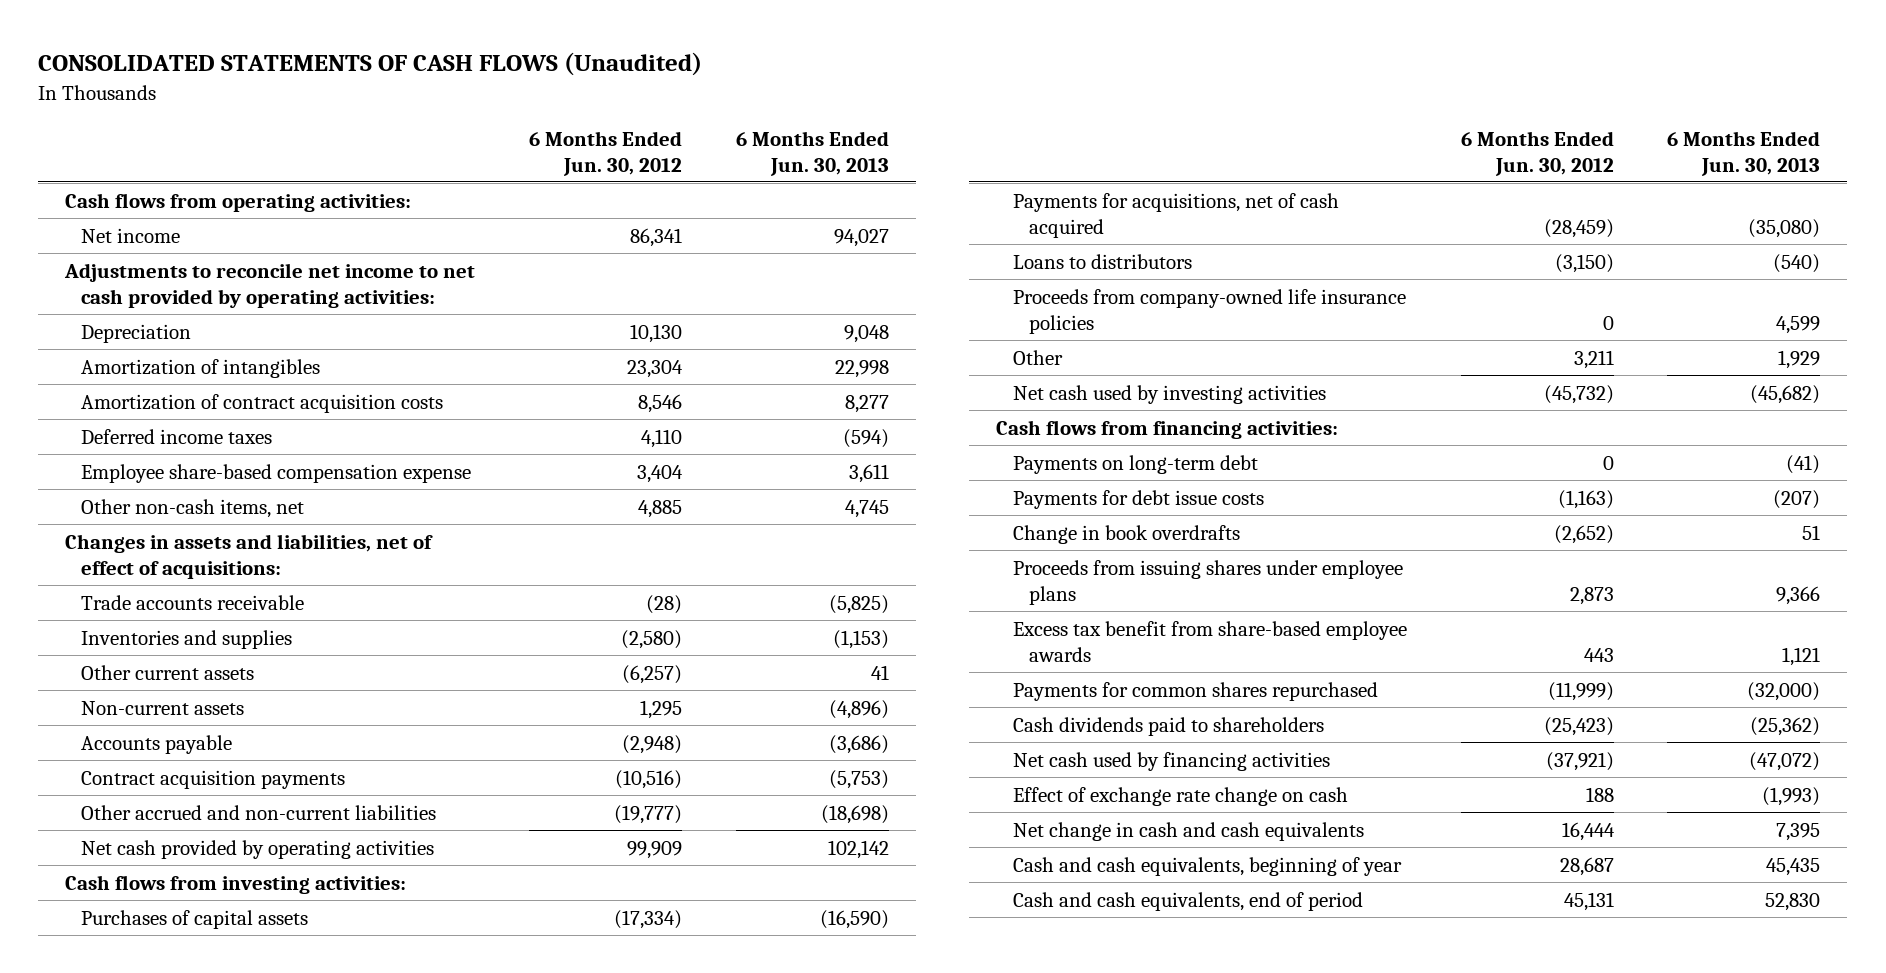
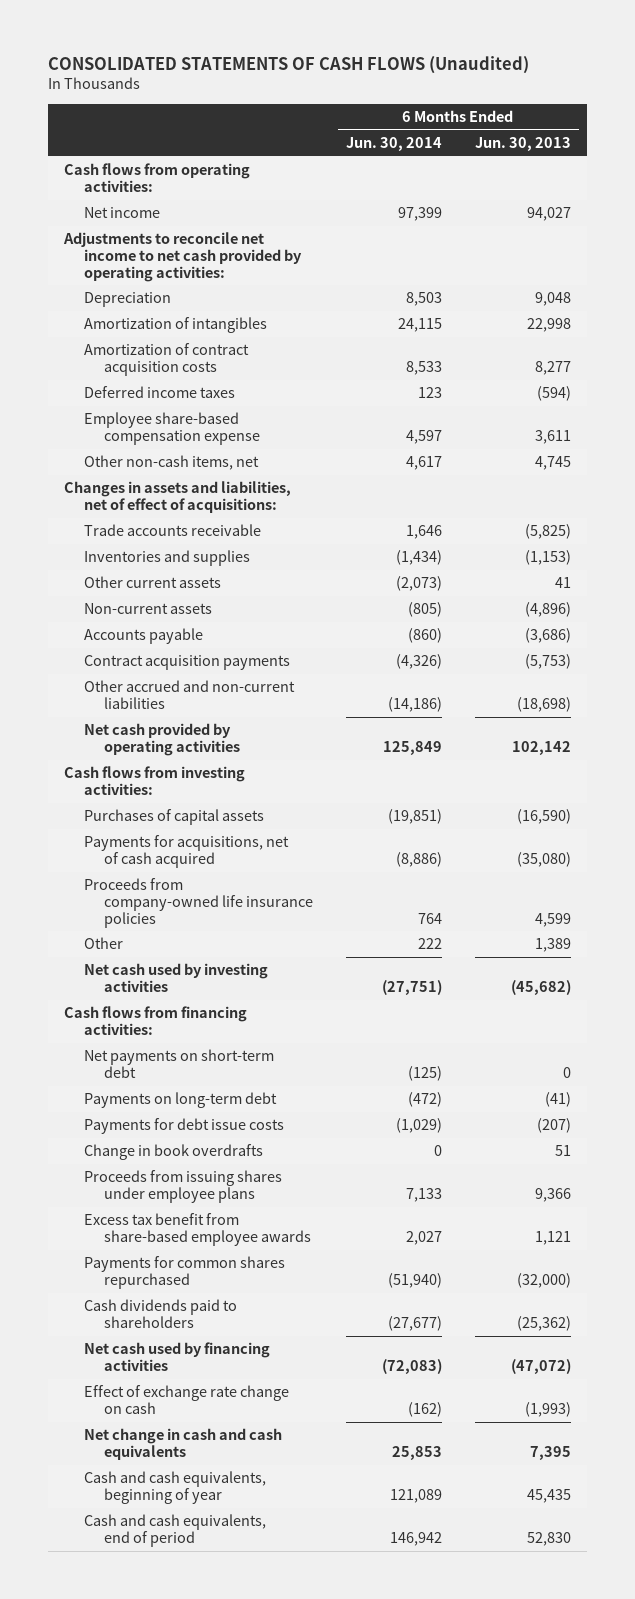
- | 6 Months Ended Jun. 30, 2012 | 6 Months Ended Jun. 30, 2013
+ | 6 Months Ended Jun. 30, 2014 | 6 Months Ended Jun. 30, 2013
- Loans to distributors | (3,150) | (540)
- Other | 3,211 | 1,929
+ Other | 222 | 1,389
+ Net payments on short-term debt | (125) | 0

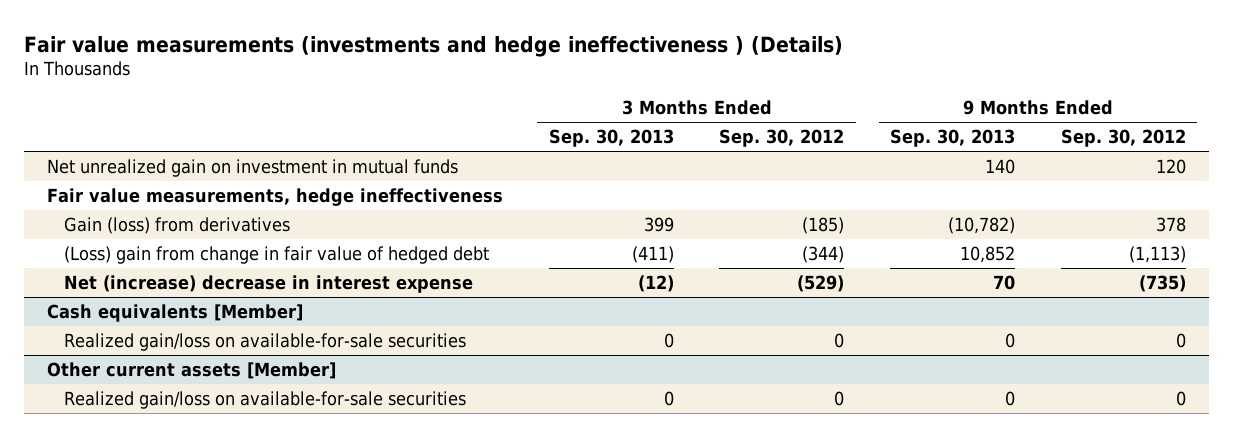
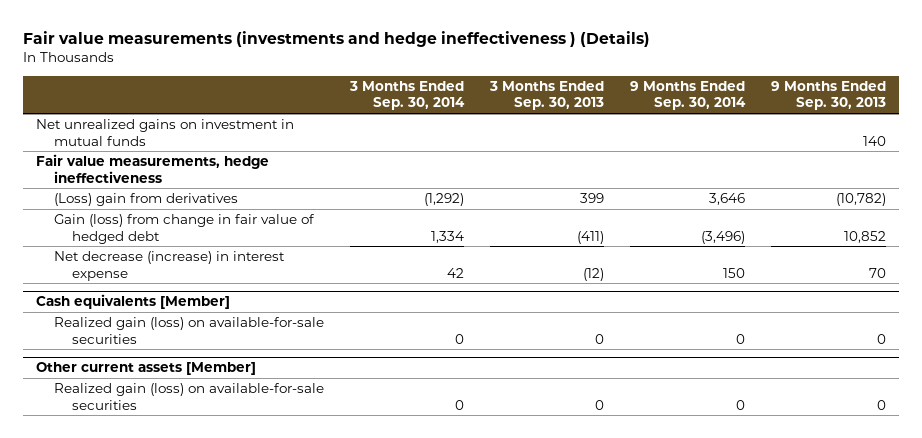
- | 3 Months Ended Sep. 30, 2013 | 3 Months Ended Sep. 30, 2012 | 9 Months Ended Sep. 30, 2013 | 9 Months Ended Sep. 30, 2012
+ | 3 Months Ended Sep. 30, 2014 | 3 Months Ended Sep. 30, 2013 | 9 Months Ended Sep. 30, 2014 | 9 Months Ended Sep. 30, 2013
- Net unrealized gain on investment in mutual funds | | | 140 | 120
+ Net unrealized gains on investment in mutual funds | | | | 140
- Gain (loss) from derivatives | 399 | (185) | (10,782) | 378
- (Loss) gain from change in fair value of hedged debt | (411) | (344) | 10,852 | (1,113)
- Net (increase) decrease in interest expense | (12) | (529) | 70 | (735)
+ (Loss) gain from derivatives | (1,292) | 399 | 3,646 | (10,782)
+ Gain (loss) from change in fair value of hedged debt | 1,334 | (411) | (3,496) | 10,852
+ Net decrease (increase) in interest expense | 42 | (12) | 150 | 70
@ Cash equivalents [Member]
- Realized gain/loss on available-for-sale securities | 0 | 0 | 0 | 0
+ Realized gain (loss) on available-for-sale securities | 0 | 0 | 0 | 0
@ Other current assets [Member]
- Realized gain/loss on available-for-sale securities | 0 | 0 | 0 | 0
+ Realized gain (loss) on available-for-sale securities | 0 | 0 | 0 | 0

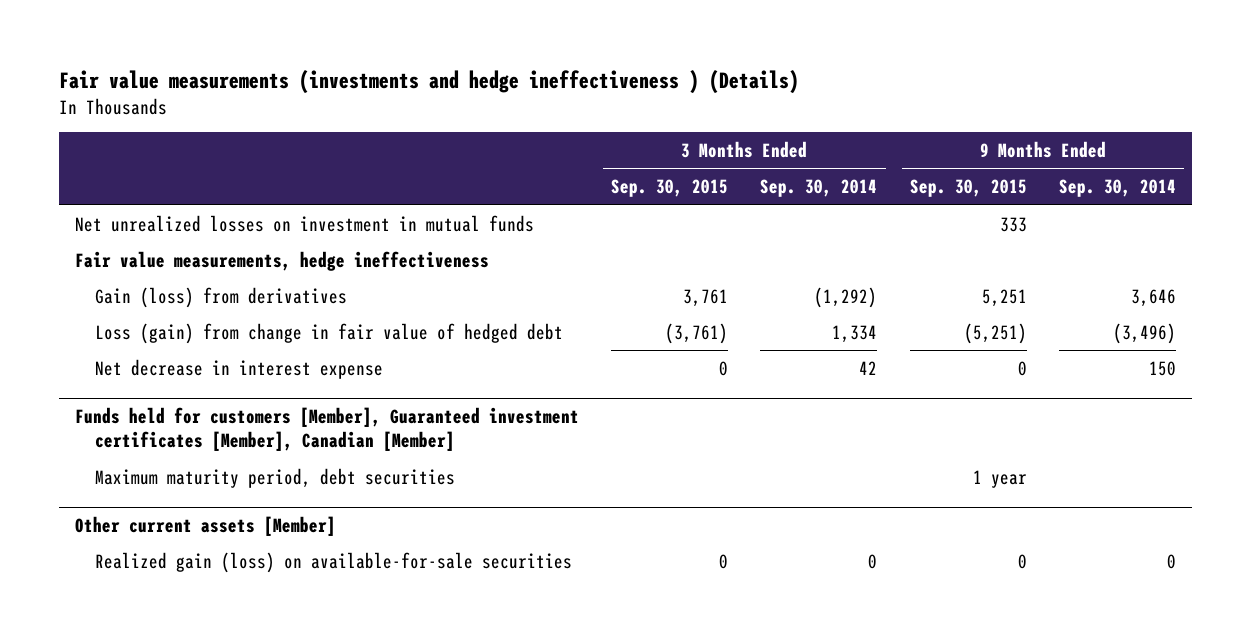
- | 3 Months Ended Sep. 30, 2014 | 3 Months Ended Sep. 30, 2013 | 9 Months Ended Sep. 30, 2014 | 9 Months Ended Sep. 30, 2013
+ | 3 Months Ended Sep. 30, 2015 | 3 Months Ended Sep. 30, 2014 | 9 Months Ended Sep. 30, 2015 | 9 Months Ended Sep. 30, 2014
- Net unrealized gains on investment in mutual funds | | | | 140
+ Net unrealized losses on investment in mutual funds | | | 333 |
- (Loss) gain from derivatives | (1,292) | 399 | 3,646 | (10,782)
- Gain (loss) from change in fair value of hedged debt | 1,334 | (411) | (3,496) | 10,852
- Net decrease (increase) in interest expense | 42 | (12) | 150 | 70
- Cash equivalents [Member]
- Realized gain (loss) on available-for-sale securities | 0 | 0 | 0 | 0
+ Gain (loss) from derivatives | 3,761 | (1,292) | 5,251 | 3,646
+ Loss (gain) from change in fair value of hedged debt | (3,761) | 1,334 | (5,251) | (3,496)
+ Net decrease in interest expense | 0 | 42 | 0 | 150
+ Funds held for customers [Member], Guaranteed investment certificates [Member], Canadian [Member]
+ Maximum maturity period, debt securities | | | 1 year |

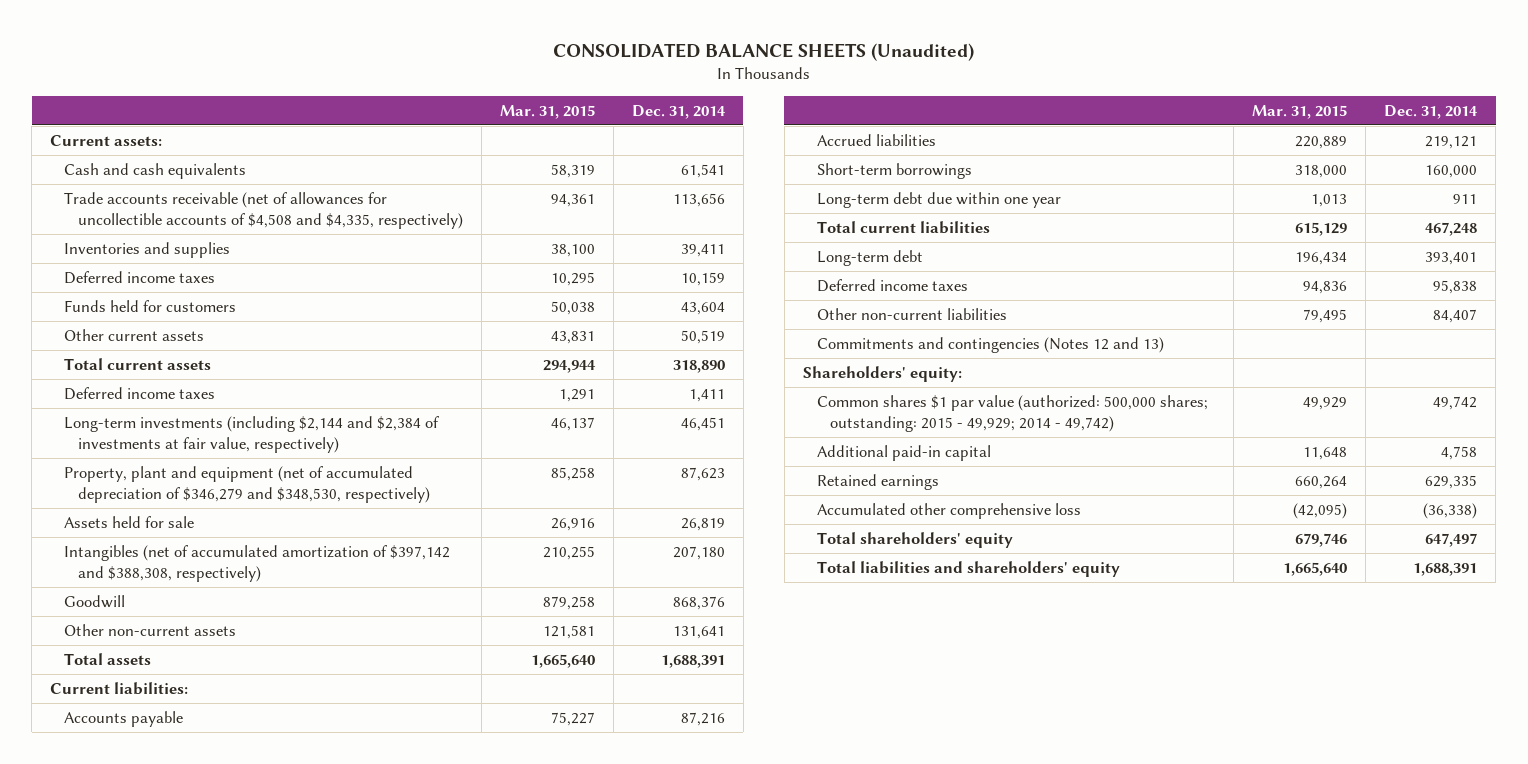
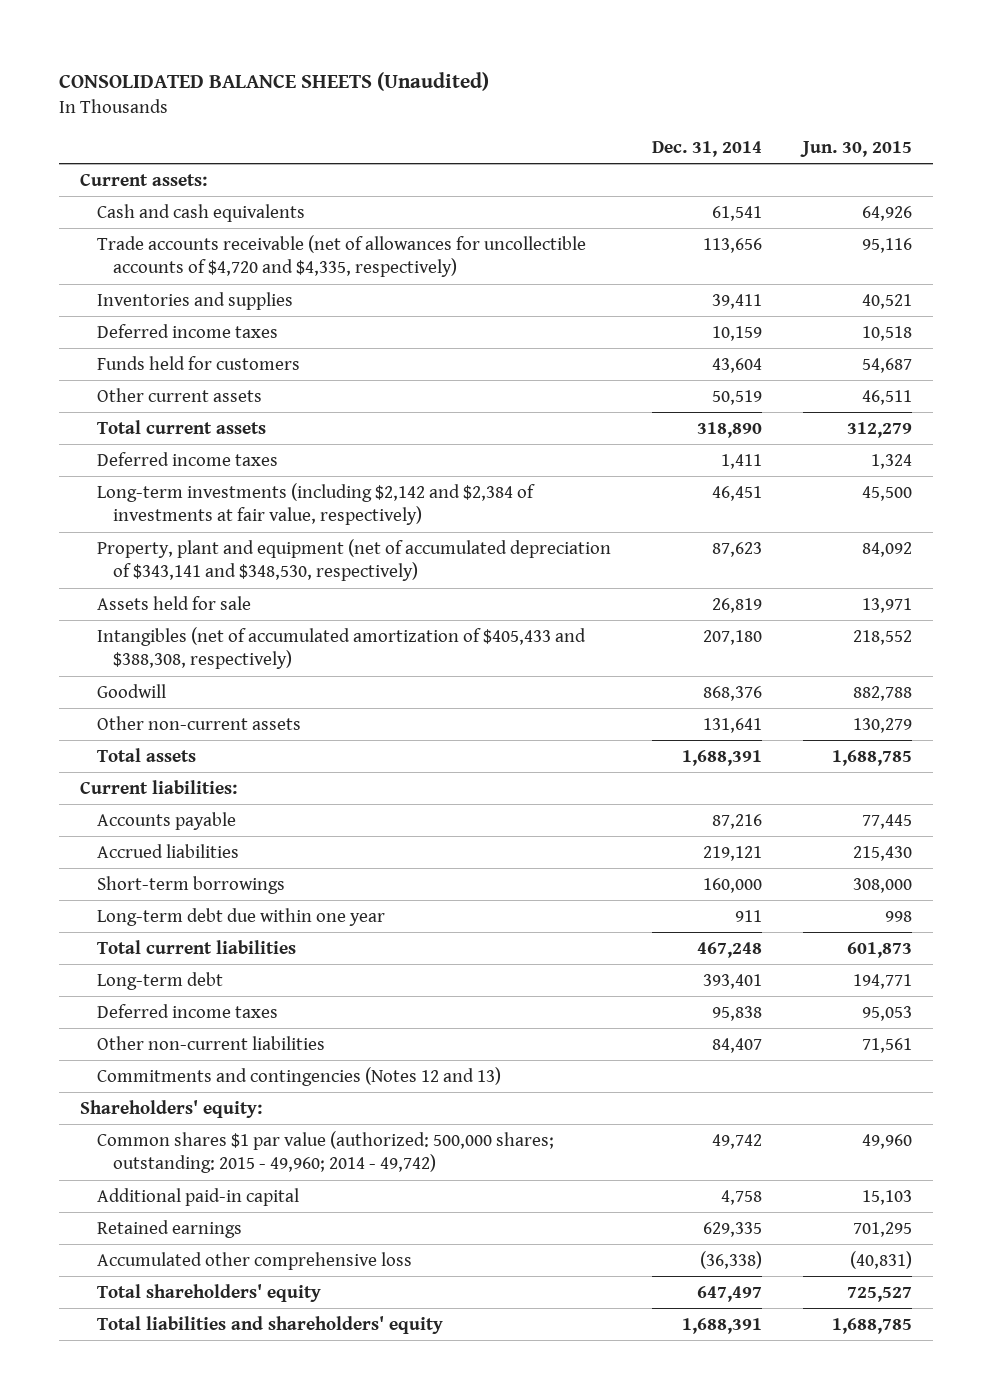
- | Mar. 31, 2015 | Dec. 31, 2014
+ | Dec. 31, 2014 | Jun. 30, 2015
- Trade accounts receivable (net of allowances for uncollectible accounts of $4,508 and $4,335, respectively) | 94,361 | 113,656
+ Trade accounts receivable (net of allowances for uncollectible accounts of $4,720 and $4,335, respectively) | 113,656 | 95,116
- Long-term investments (including $2,144 and $2,384 of investments at fair value, respectively) | 46,137 | 46,451
- Property, plant and equipment (net of accumulated depreciation of $346,279 and $348,530, respectively) | 85,258 | 87,623
+ Long-term investments (including $2,142 and $2,384 of investments at fair value, respectively) | 46,451 | 45,500
+ Property, plant and equipment (net of accumulated depreciation of $343,141 and $348,530, respectively) | 87,623 | 84,092
- Intangibles (net of accumulated amortization of $397,142 and $388,308, respectively) | 210,255 | 207,180
+ Intangibles (net of accumulated amortization of $405,433 and $388,308, respectively) | 207,180 | 218,552
- Common shares $1 par value (authorized: 500,000 shares; outstanding: 2015 - 49,929; 2014 - 49,742) | 49,929 | 49,742
+ Common shares $1 par value (authorized: 500,000 shares; outstanding: 2015 - 49,960; 2014 - 49,742) | 49,742 | 49,960

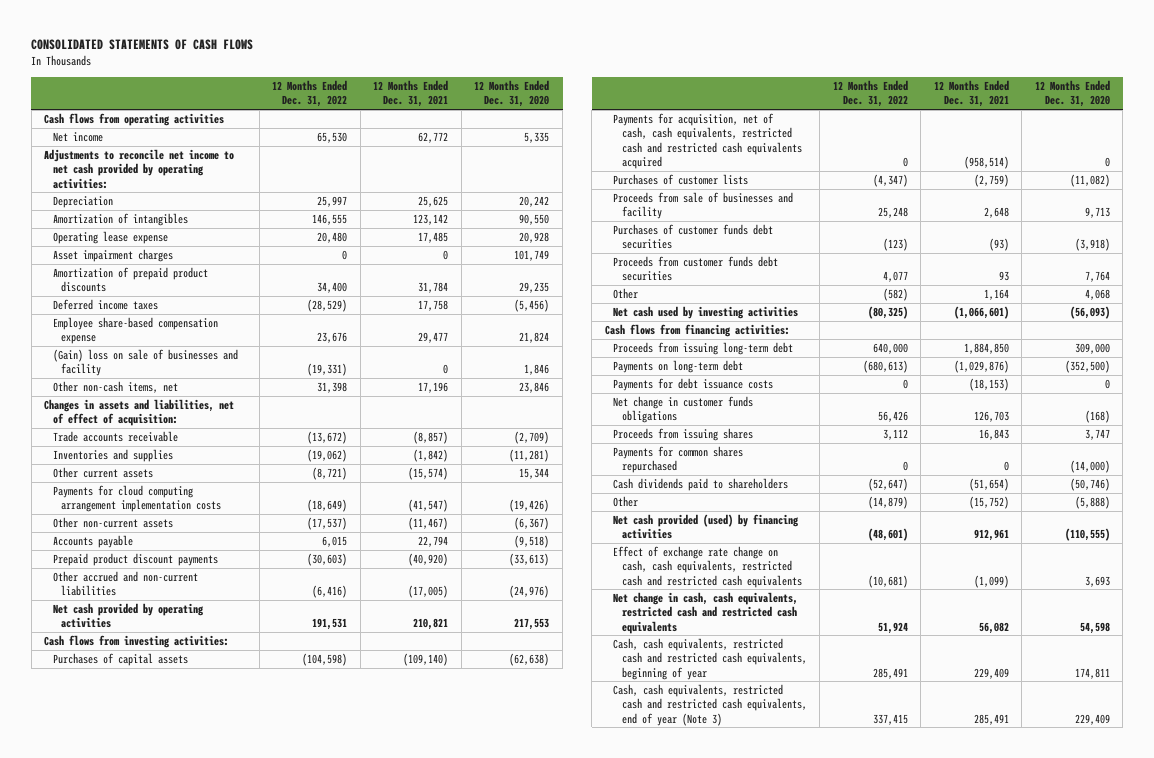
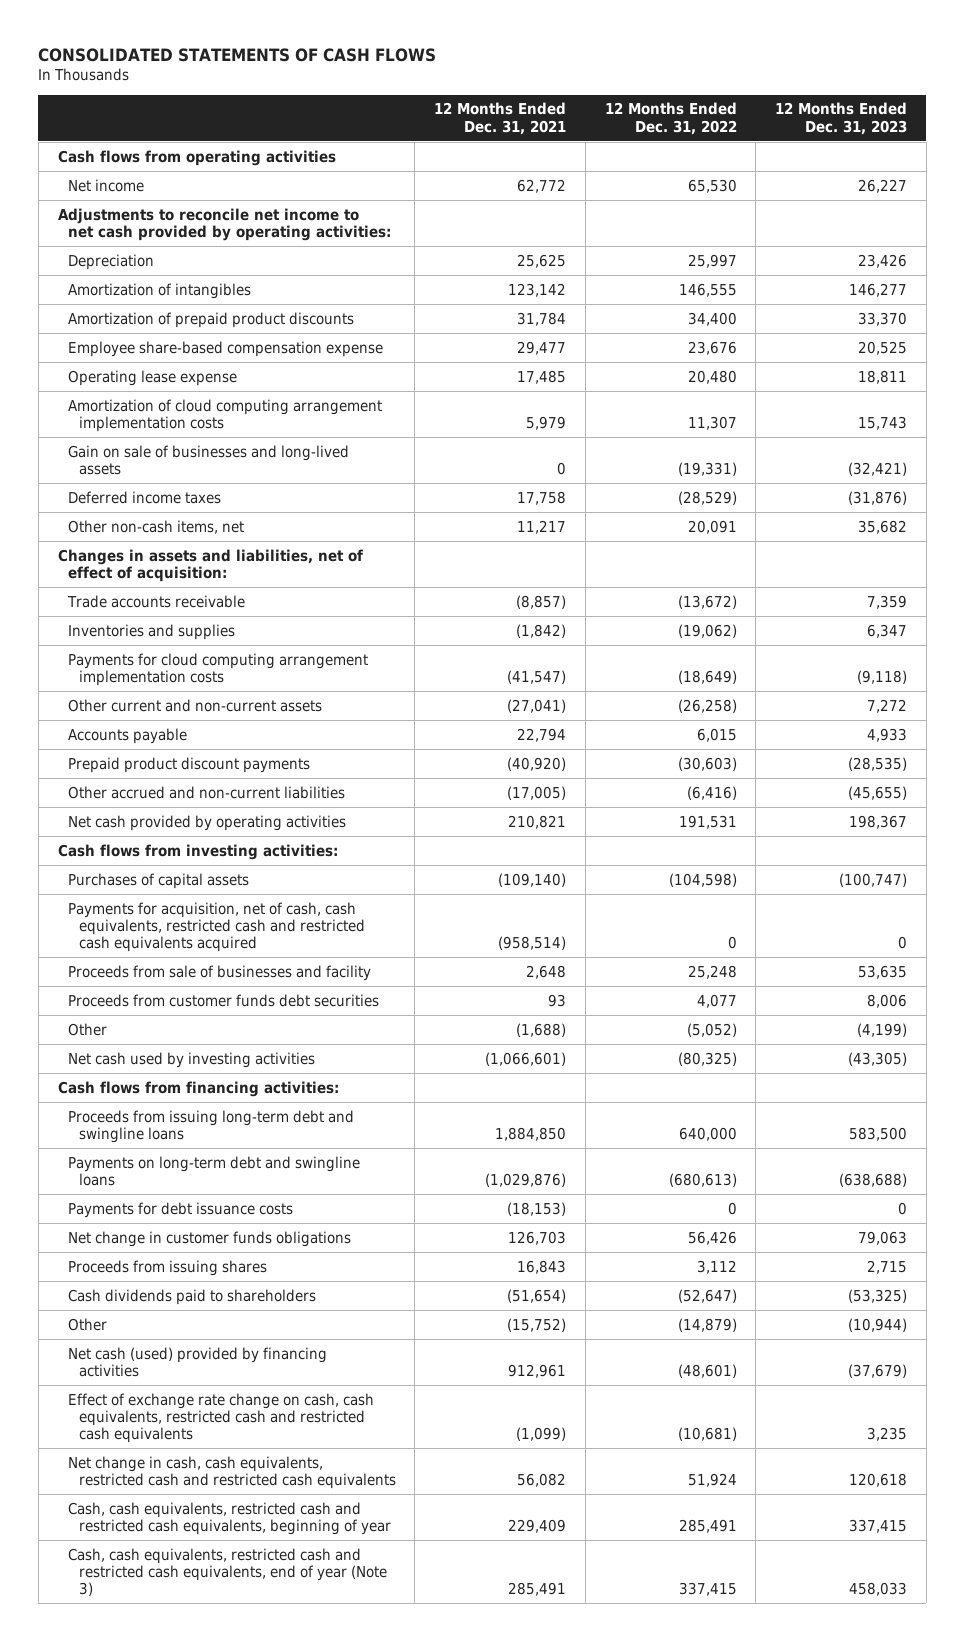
- | 12 Months Ended Dec. 31, 2022 | 12 Months Ended Dec. 31, 2021 | 12 Months Ended Dec. 31, 2020
+ | 12 Months Ended Dec. 31, 2021 | 12 Months Ended Dec. 31, 2022 | 12 Months Ended Dec. 31, 2023
- Asset impairment charges | 0 | 0 | 101,749
- (Gain) loss on sale of businesses and facility | (19,331) | 0 | 1,846
- Other non-cash items, net | 31,398 | 17,196 | 23,846
moved down: Operating lease expense | 17,485 | 20,480 | 18,811
+ Amortization of cloud computing arrangement implementation costs | 5,979 | 11,307 | 15,743
+ Gain on sale of businesses and long-lived assets | 0 | (19,331) | (32,421)
moved down: Deferred income taxes | 17,758 | (28,529) | (31,876)
+ Other non-cash items, net | 11,217 | 20,091 | 35,682
- Other current assets | (8,721) | (15,574) | 15,344
- Other non-current assets | (17,537) | (11,467) | (6,367)
+ Other current and non-current assets | (27,041) | (26,258) | 7,272
- Purchases of customer lists | (4,347) | (2,759) | (11,082)
- Purchases of customer funds debt securities | (123) | (93) | (3,918)
- Other | (582) | 1,164 | 4,068
+ Other | (1,688) | (5,052) | (4,199)
- Proceeds from issuing long-term debt | 640,000 | 1,884,850 | 309,000
- Payments on long-term debt | (680,613) | (1,029,876) | (352,500)
+ Proceeds from issuing long-term debt and swingline loans | 1,884,850 | 640,000 | 583,500
+ Payments on long-term debt and swingline loans | (1,029,876) | (680,613) | (638,688)
- Payments for common shares repurchased | 0 | 0 | (14,000)
- Net cash provided (used) by financing activities | (48,601) | 912,961 | (110,555)
+ Net cash (used) provided by financing activities | 912,961 | (48,601) | (37,679)

